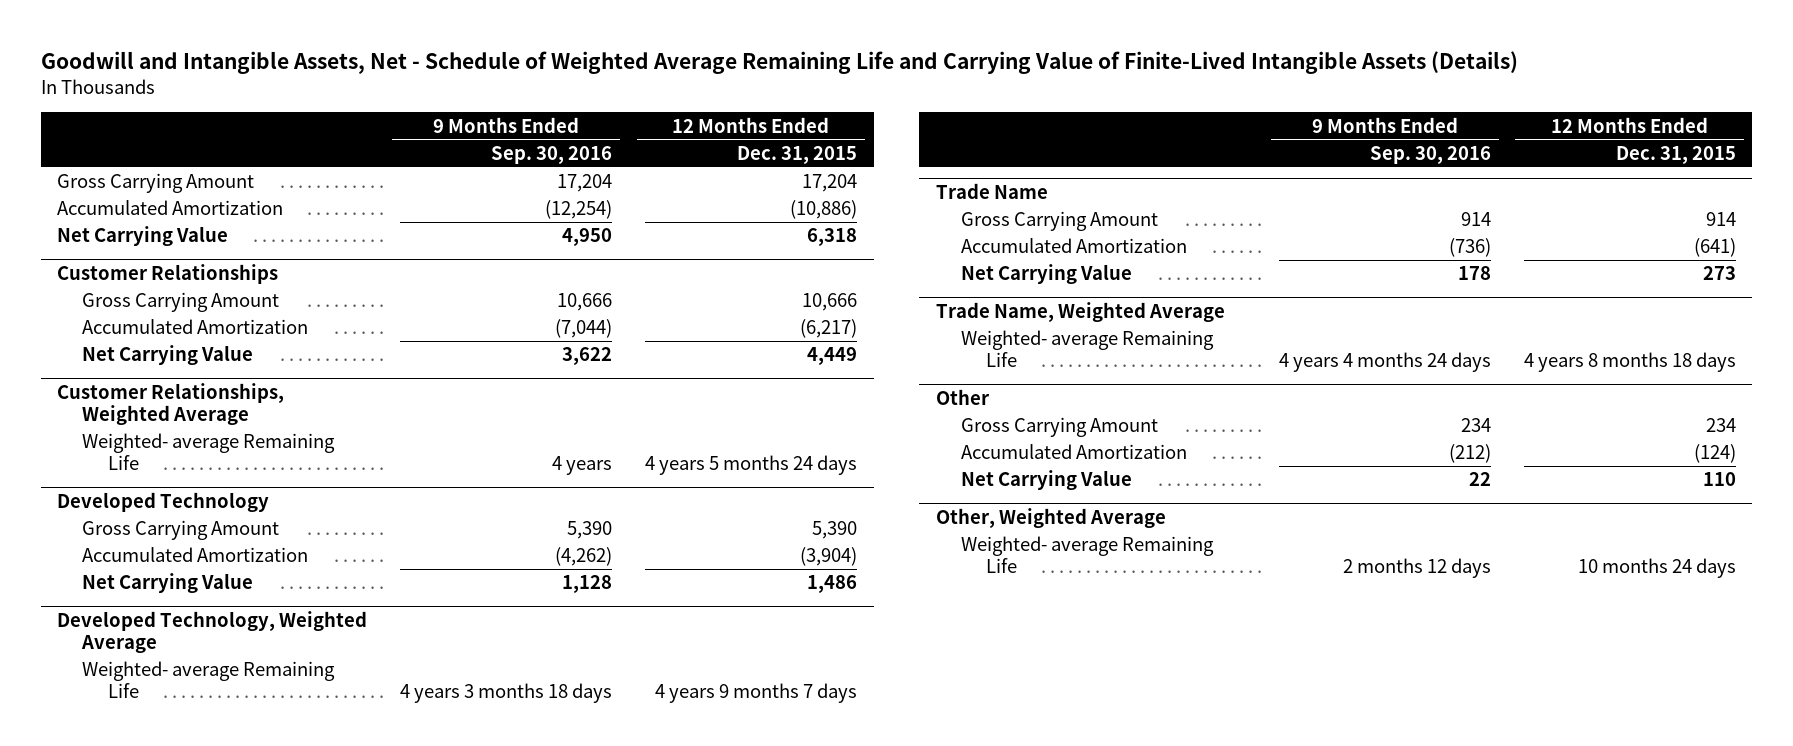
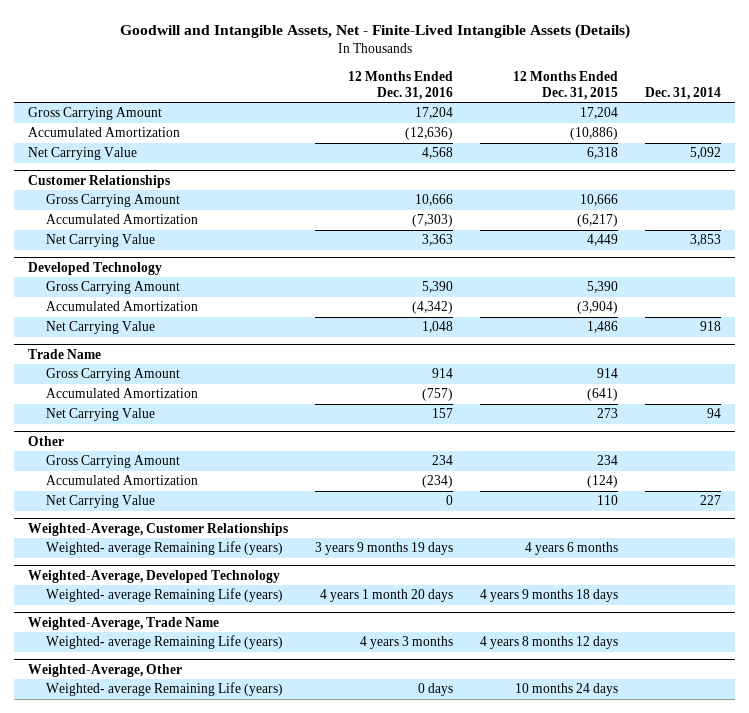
- Goodwill and Intangible Assets, Net - Schedule of Weighted Average Remaining Life and Carrying Value of Finite-Lived Intangible Assets (Details)
+ Goodwill and Intangible Assets, Net - Finite-Lived Intangible Assets (Details)
- | 9 Months Ended Sep. 30, 2016 | 12 Months Ended Dec. 31, 2015
+ | 12 Months Ended Dec. 31, 2016 | 12 Months Ended Dec. 31, 2015 | Dec. 31, 2014
- Customer Relationships, Weighted Average
- Weighted- average Remaining Life | 4 years | 4 years 5 months 24 days
- Developed Technology, Weighted Average
- Weighted- average Remaining Life | 4 years 3 months 18 days | 4 years 9 months 7 days
- Trade Name, Weighted Average
- Weighted- average Remaining Life | 4 years 4 months 24 days | 4 years 8 months 18 days
- Other, Weighted Average
- Weighted- average Remaining Life | 2 months 12 days | 10 months 24 days
+ Weighted-Average, Customer Relationships
+ Weighted- average Remaining Life (years) | 3 years 9 months 19 days | 4 years 6 months |
+ Weighted-Average, Developed Technology
+ Weighted- average Remaining Life (years) | 4 years 1 month 20 days | 4 years 9 months 18 days |
+ Weighted-Average, Trade Name
+ Weighted- average Remaining Life (years) | 4 years 3 months | 4 years 8 months 12 days |
+ Weighted-Average, Other
+ Weighted- average Remaining Life (years) | 0 days | 10 months 24 days |

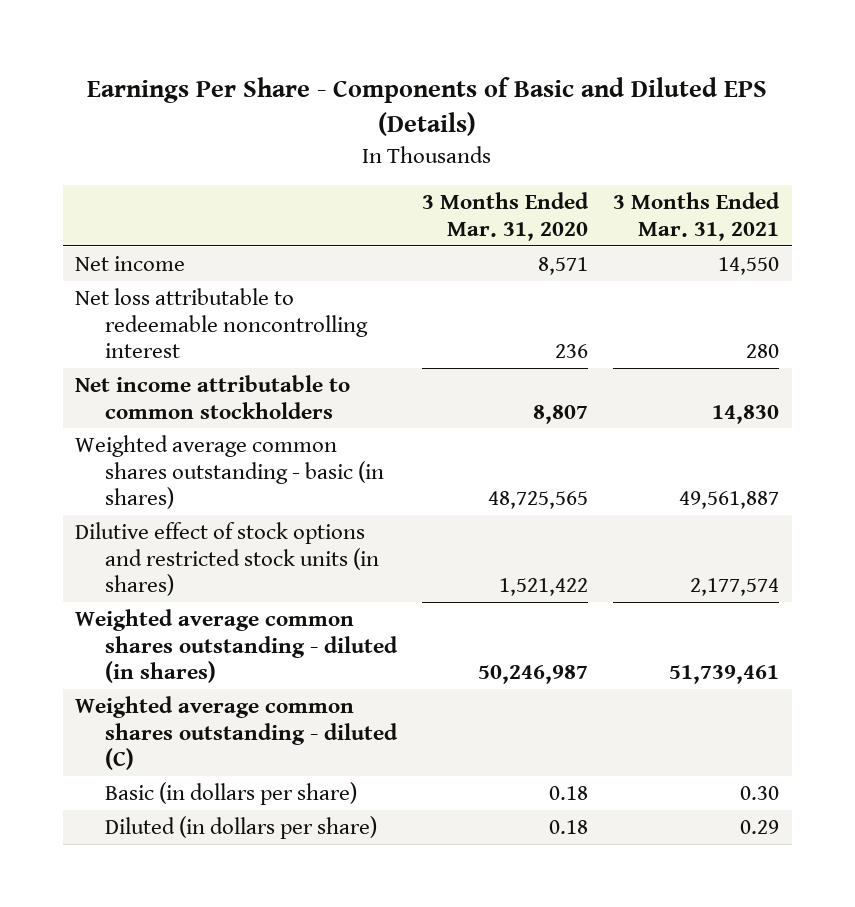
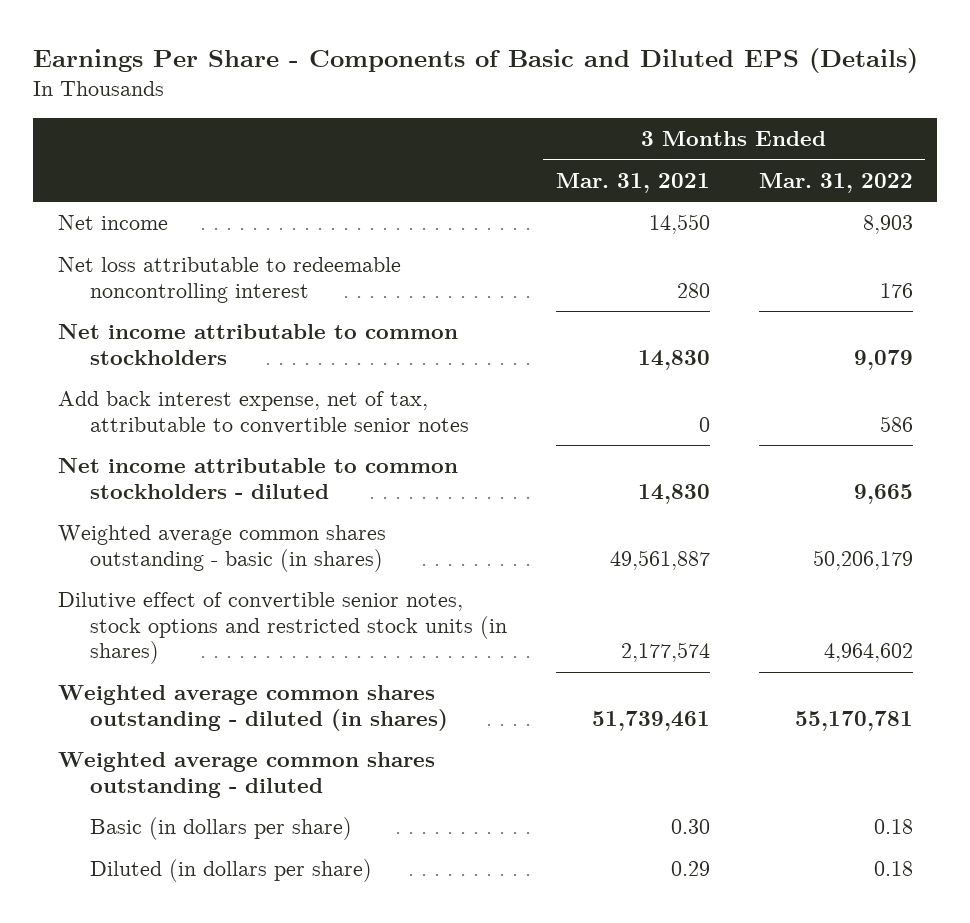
- | 3 Months Ended Mar. 31, 2020 | 3 Months Ended Mar. 31, 2021
+ | 3 Months Ended Mar. 31, 2021 | 3 Months Ended Mar. 31, 2022
+ Add back interest expense, net of tax, attributable to convertible senior notes | 0 | 586
+ Net income attributable to common stockholders - diluted | 14,830 | 9,665
- Dilutive effect of stock options and restricted stock units (in shares) | 1,521,422 | 2,177,574
+ Dilutive effect of convertible senior notes, stock options and restricted stock units (in shares) | 2,177,574 | 4,964,602
- Weighted average common shares outstanding - diluted (C)
+ Weighted average common shares outstanding - diluted

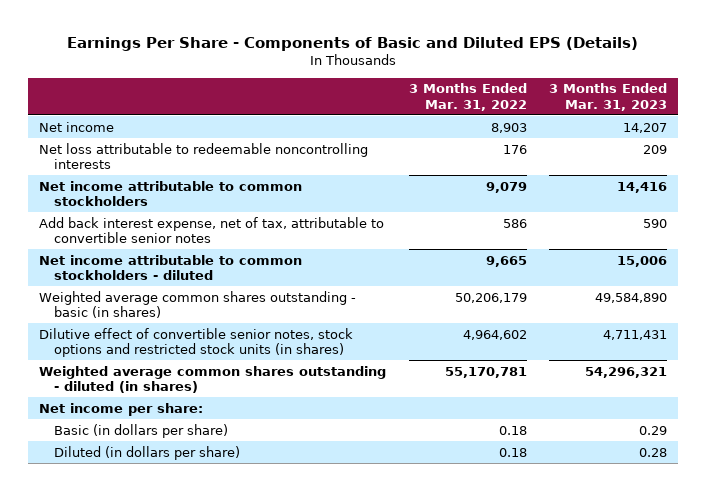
- | 3 Months Ended Mar. 31, 2021 | 3 Months Ended Mar. 31, 2022
+ | 3 Months Ended Mar. 31, 2022 | 3 Months Ended Mar. 31, 2023
- Net loss attributable to redeemable noncontrolling interest | 280 | 176
+ Net loss attributable to redeemable noncontrolling interests | 176 | 209
- Weighted average common shares outstanding - diluted
+ Net income per share:

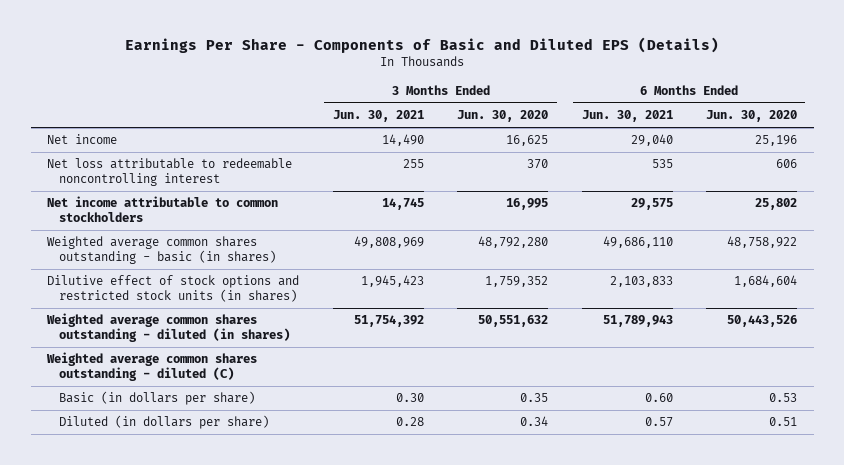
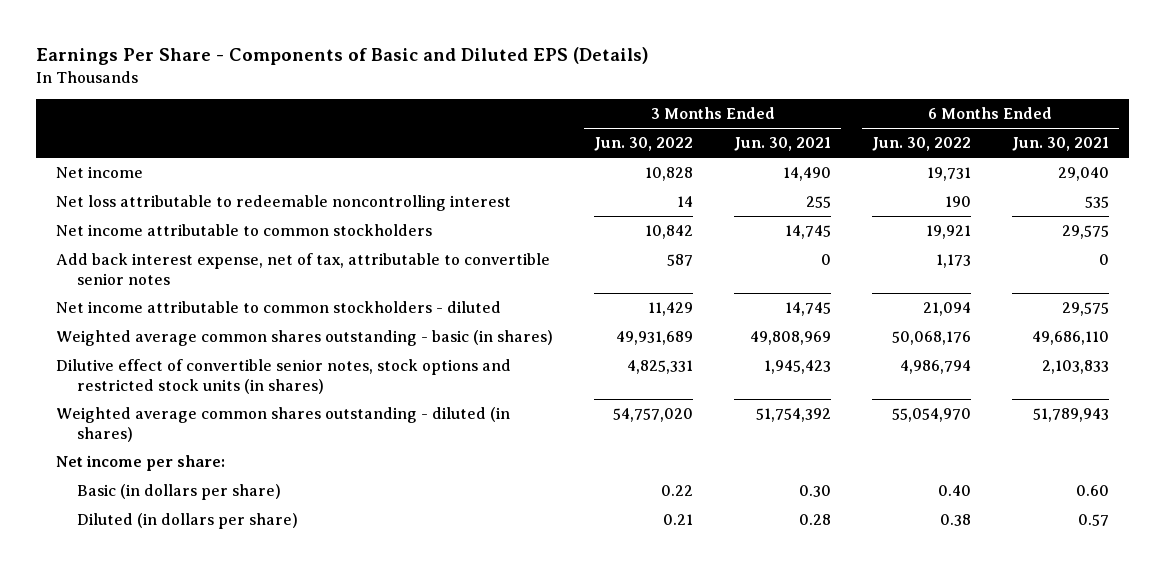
- | 3 Months Ended Jun. 30, 2021 | 3 Months Ended Jun. 30, 2020 | 6 Months Ended Jun. 30, 2021 | 6 Months Ended Jun. 30, 2020
+ | 3 Months Ended Jun. 30, 2022 | 3 Months Ended Jun. 30, 2021 | 6 Months Ended Jun. 30, 2022 | 6 Months Ended Jun. 30, 2021
+ Add back interest expense, net of tax, attributable to convertible senior notes | 587 | 0 | 1,173 | 0
+ Net income attributable to common stockholders - diluted | 11,429 | 14,745 | 21,094 | 29,575
- Dilutive effect of stock options and restricted stock units (in shares) | 1,945,423 | 1,759,352 | 2,103,833 | 1,684,604
+ Dilutive effect of convertible senior notes, stock options and restricted stock units (in shares) | 4,825,331 | 1,945,423 | 4,986,794 | 2,103,833
- Weighted average common shares outstanding - diluted (C)
+ Net income per share:

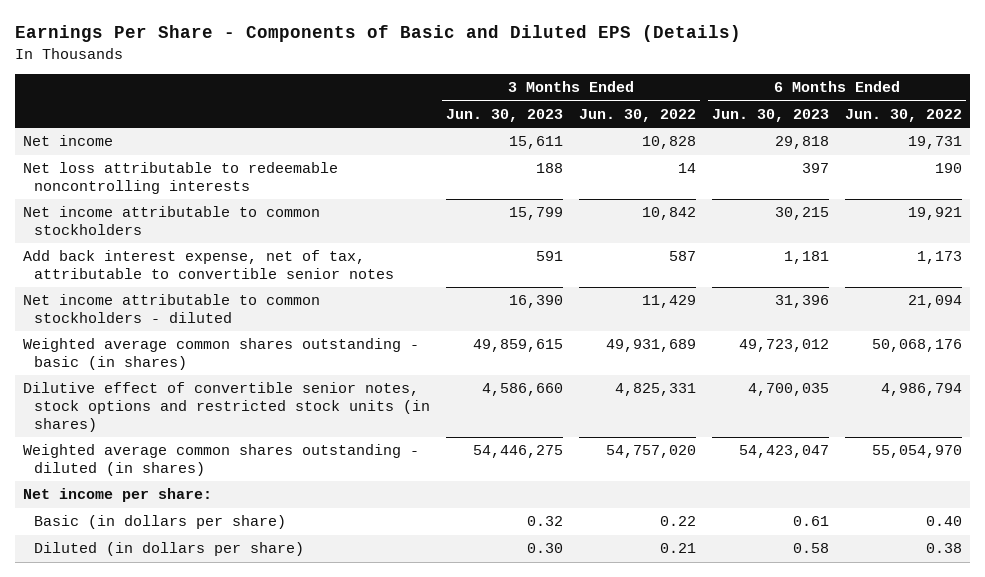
- | 3 Months Ended Jun. 30, 2022 | 3 Months Ended Jun. 30, 2021 | 6 Months Ended Jun. 30, 2022 | 6 Months Ended Jun. 30, 2021
+ | 3 Months Ended Jun. 30, 2023 | 3 Months Ended Jun. 30, 2022 | 6 Months Ended Jun. 30, 2023 | 6 Months Ended Jun. 30, 2022
- Net loss attributable to redeemable noncontrolling interest | 14 | 255 | 190 | 535
+ Net loss attributable to redeemable noncontrolling interests | 188 | 14 | 397 | 190

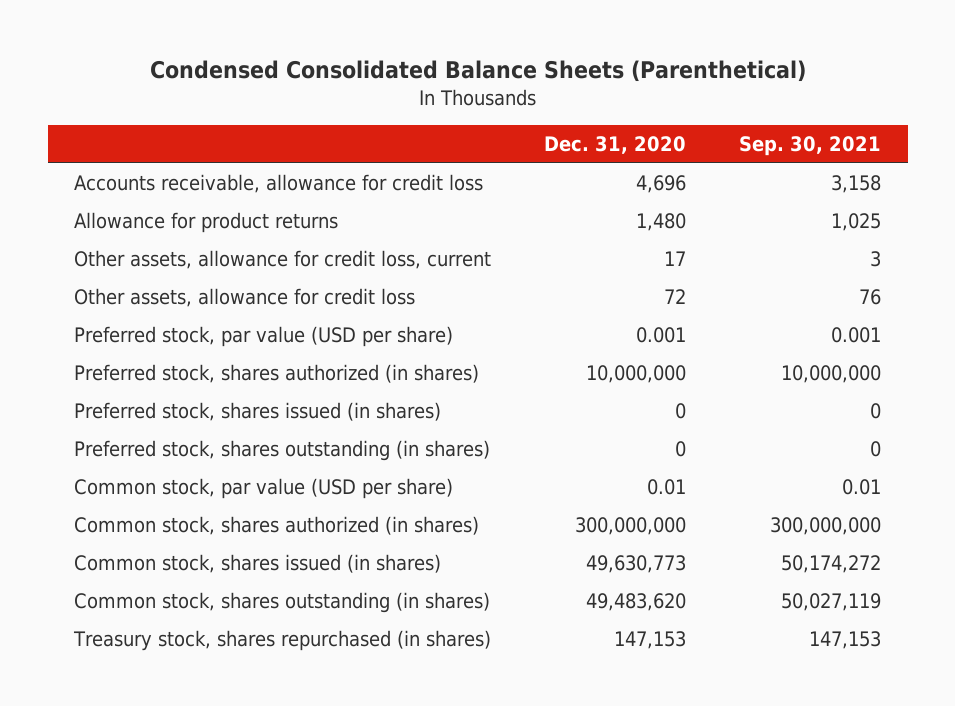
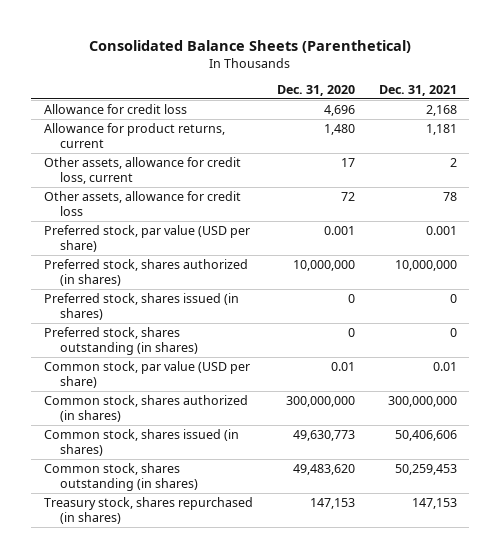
- Condensed Consolidated Balance Sheets (Parenthetical)
+ Consolidated Balance Sheets (Parenthetical)
- | Dec. 31, 2020 | Sep. 30, 2021
+ | Dec. 31, 2020 | Dec. 31, 2021
- Accounts receivable, allowance for credit loss | 4,696 | 3,158
- Allowance for product returns | 1,480 | 1,025
+ Allowance for credit loss | 4,696 | 2,168
+ Allowance for product returns, current | 1,480 | 1,181

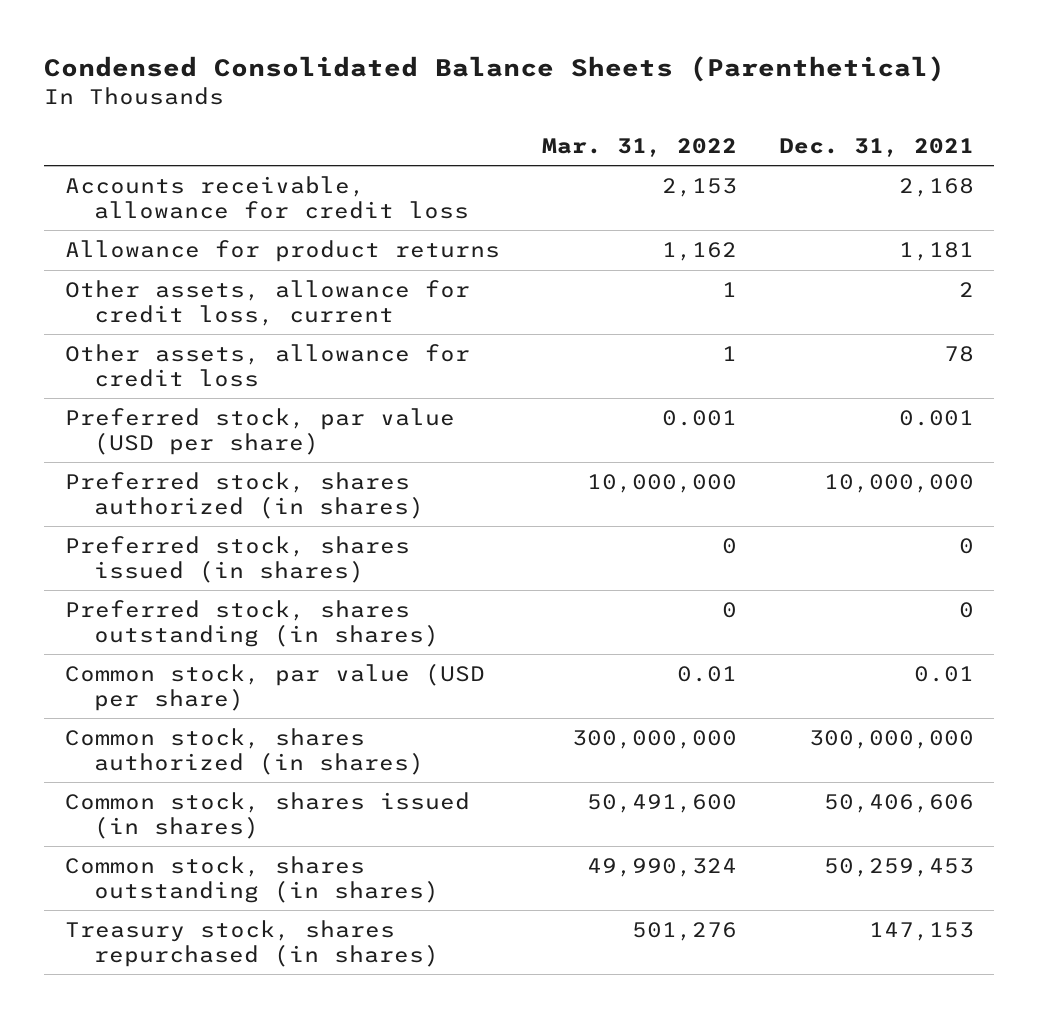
- Consolidated Balance Sheets (Parenthetical)
+ Condensed Consolidated Balance Sheets (Parenthetical)
- | Dec. 31, 2020 | Dec. 31, 2021
+ | Mar. 31, 2022 | Dec. 31, 2021
- Allowance for credit loss | 4,696 | 2,168
- Allowance for product returns, current | 1,480 | 1,181
+ Accounts receivable, allowance for credit loss | 2,153 | 2,168
+ Allowance for product returns | 1,162 | 1,181

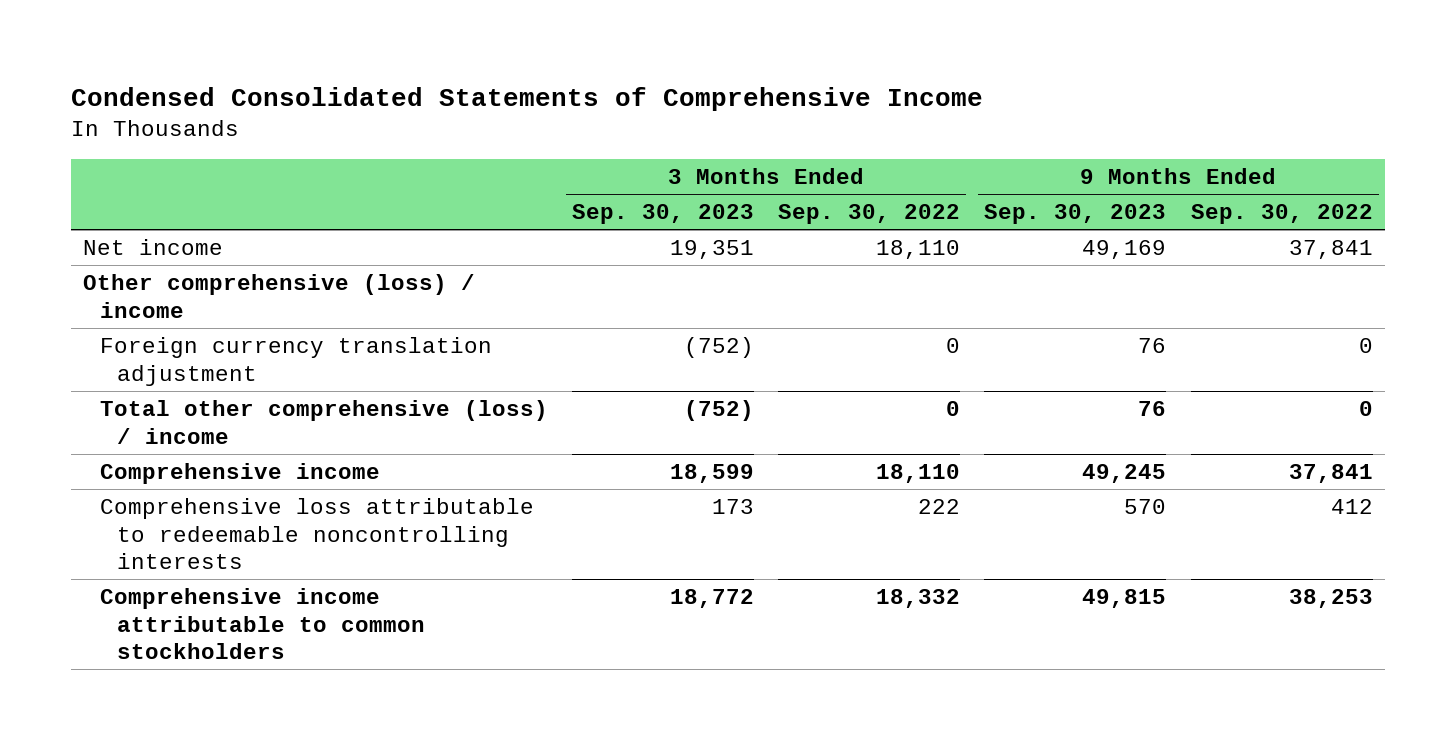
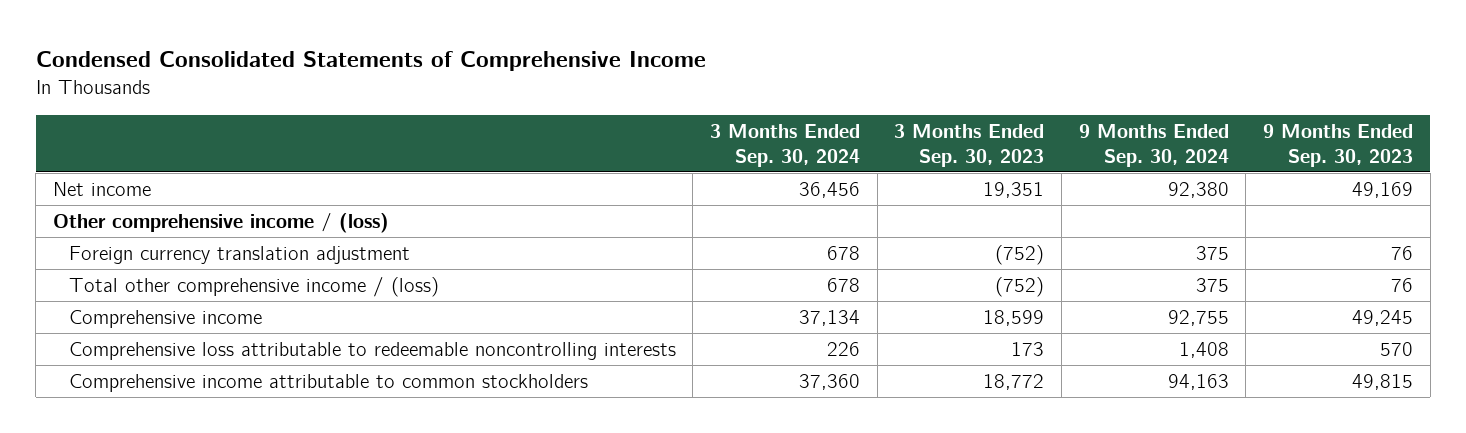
- | 3 Months Ended Sep. 30, 2023 | 3 Months Ended Sep. 30, 2022 | 9 Months Ended Sep. 30, 2023 | 9 Months Ended Sep. 30, 2022
+ | 3 Months Ended Sep. 30, 2024 | 3 Months Ended Sep. 30, 2023 | 9 Months Ended Sep. 30, 2024 | 9 Months Ended Sep. 30, 2023
- Other comprehensive (loss) / income
+ Other comprehensive income / (loss)
- Total other comprehensive (loss) / income | (752) | 0 | 76 | 0
+ Total other comprehensive income / (loss) | 678 | (752) | 375 | 76

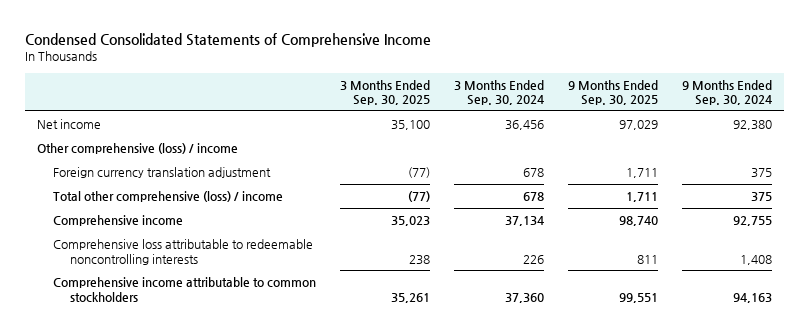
- | 3 Months Ended Sep. 30, 2024 | 3 Months Ended Sep. 30, 2023 | 9 Months Ended Sep. 30, 2024 | 9 Months Ended Sep. 30, 2023
+ | 3 Months Ended Sep. 30, 2025 | 3 Months Ended Sep. 30, 2024 | 9 Months Ended Sep. 30, 2025 | 9 Months Ended Sep. 30, 2024
- Other comprehensive income / (loss)
+ Other comprehensive (loss) / income
- Total other comprehensive income / (loss) | 678 | (752) | 375 | 76
+ Total other comprehensive (loss) / income | (77) | 678 | 1,711 | 375

